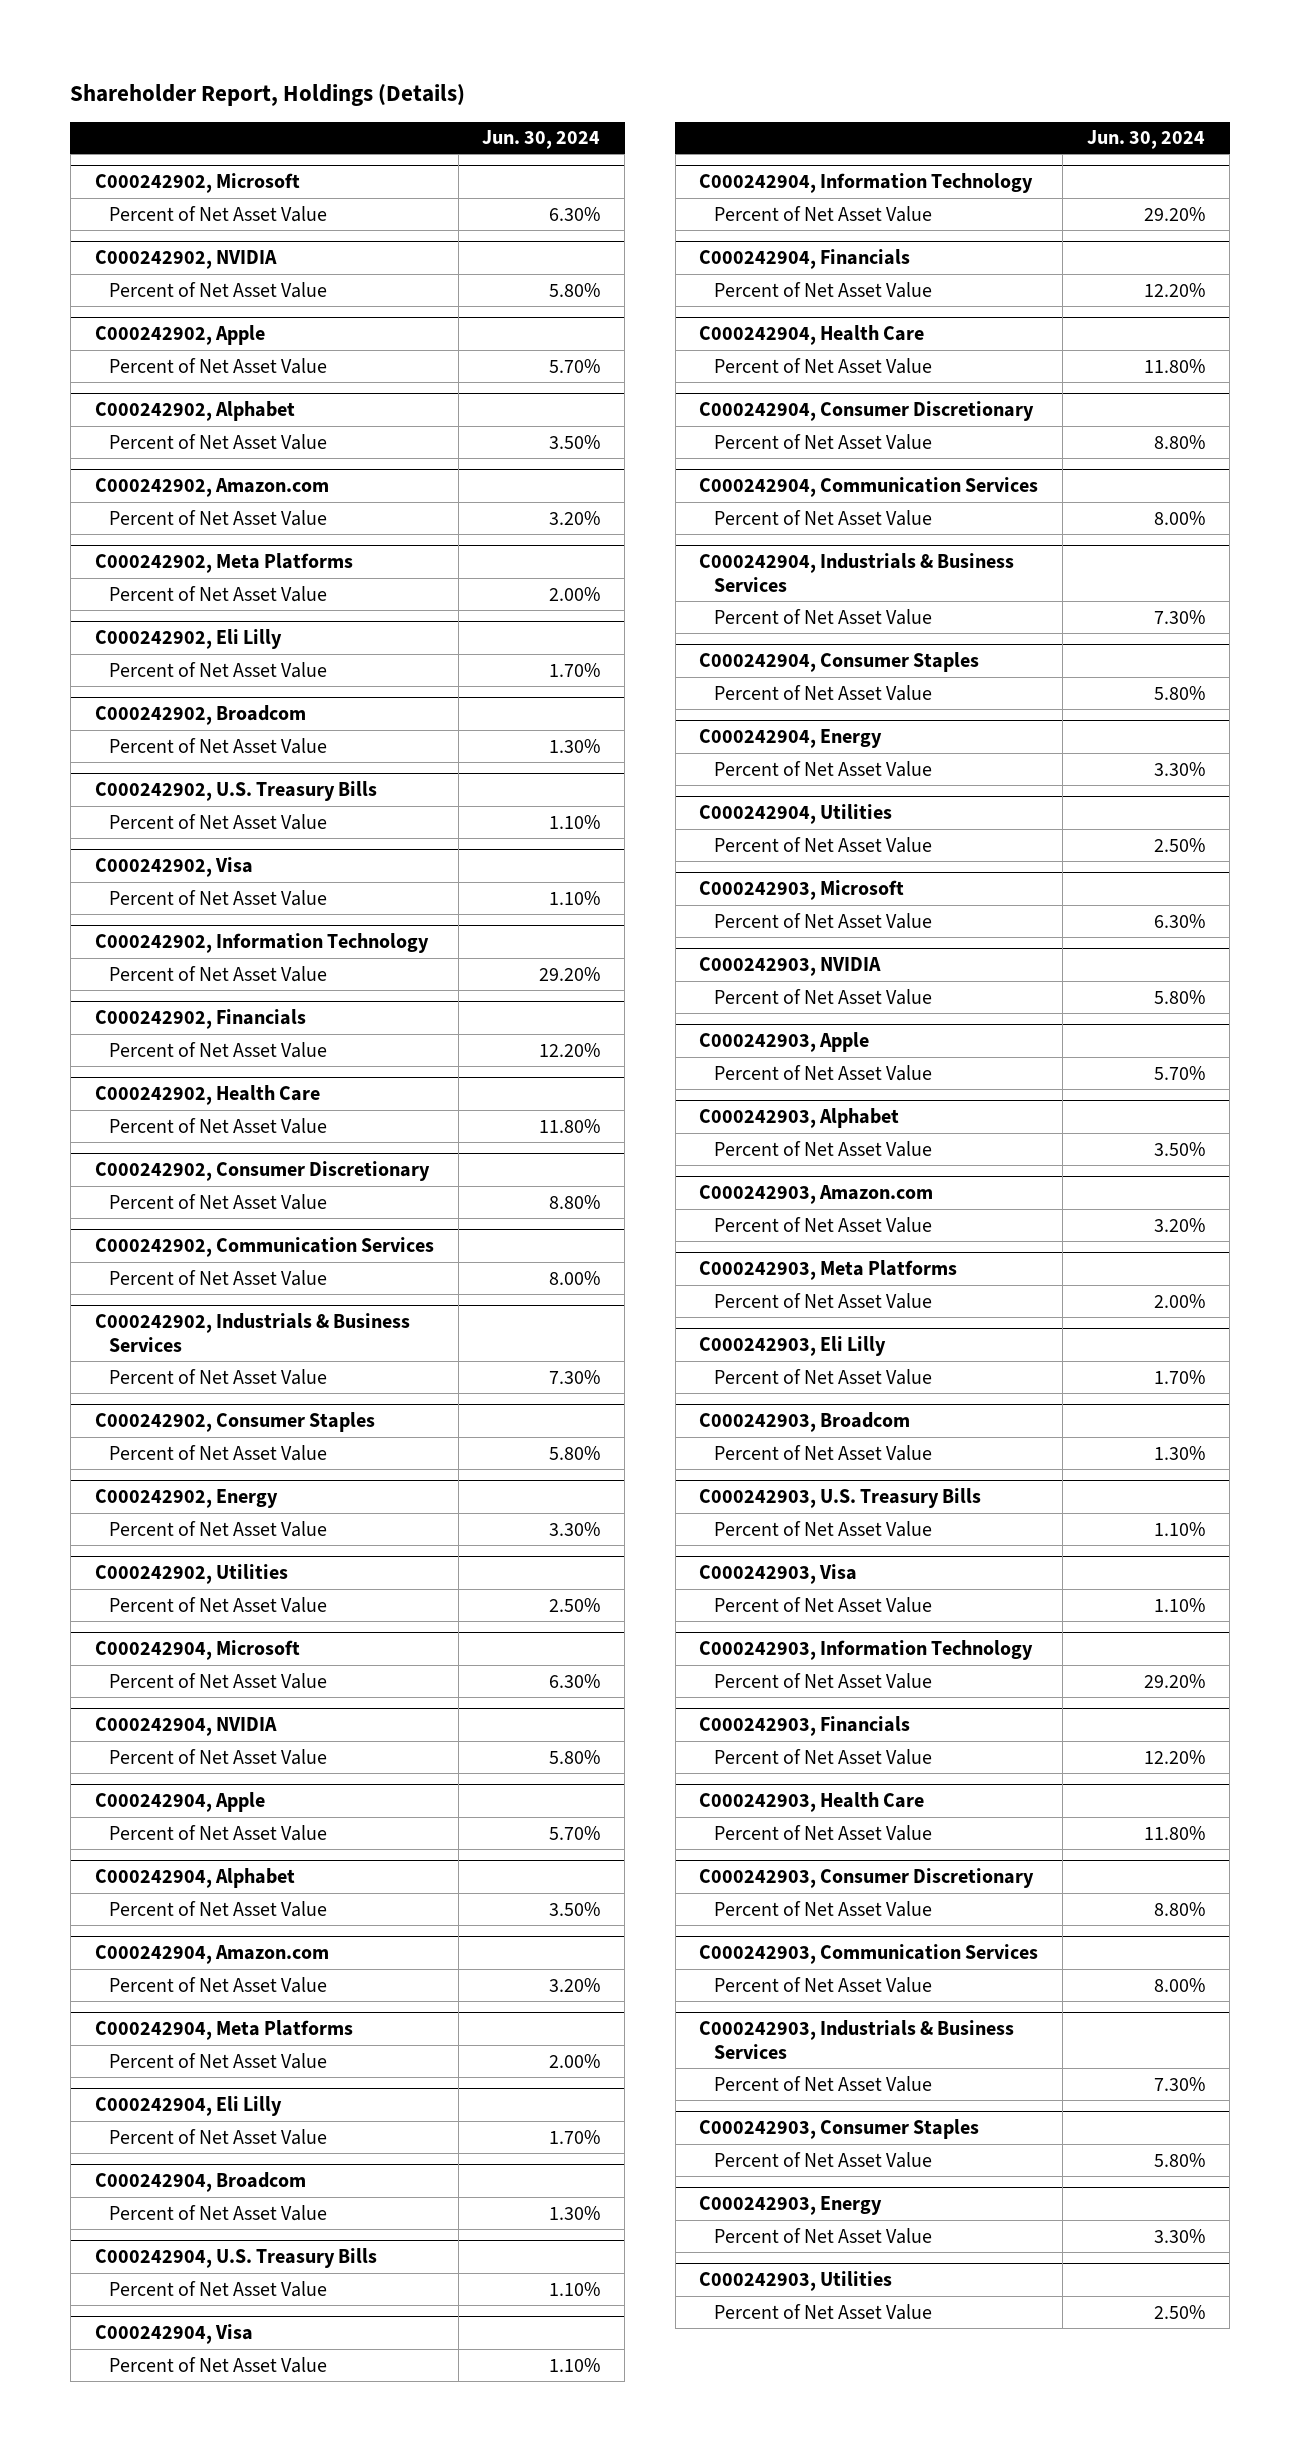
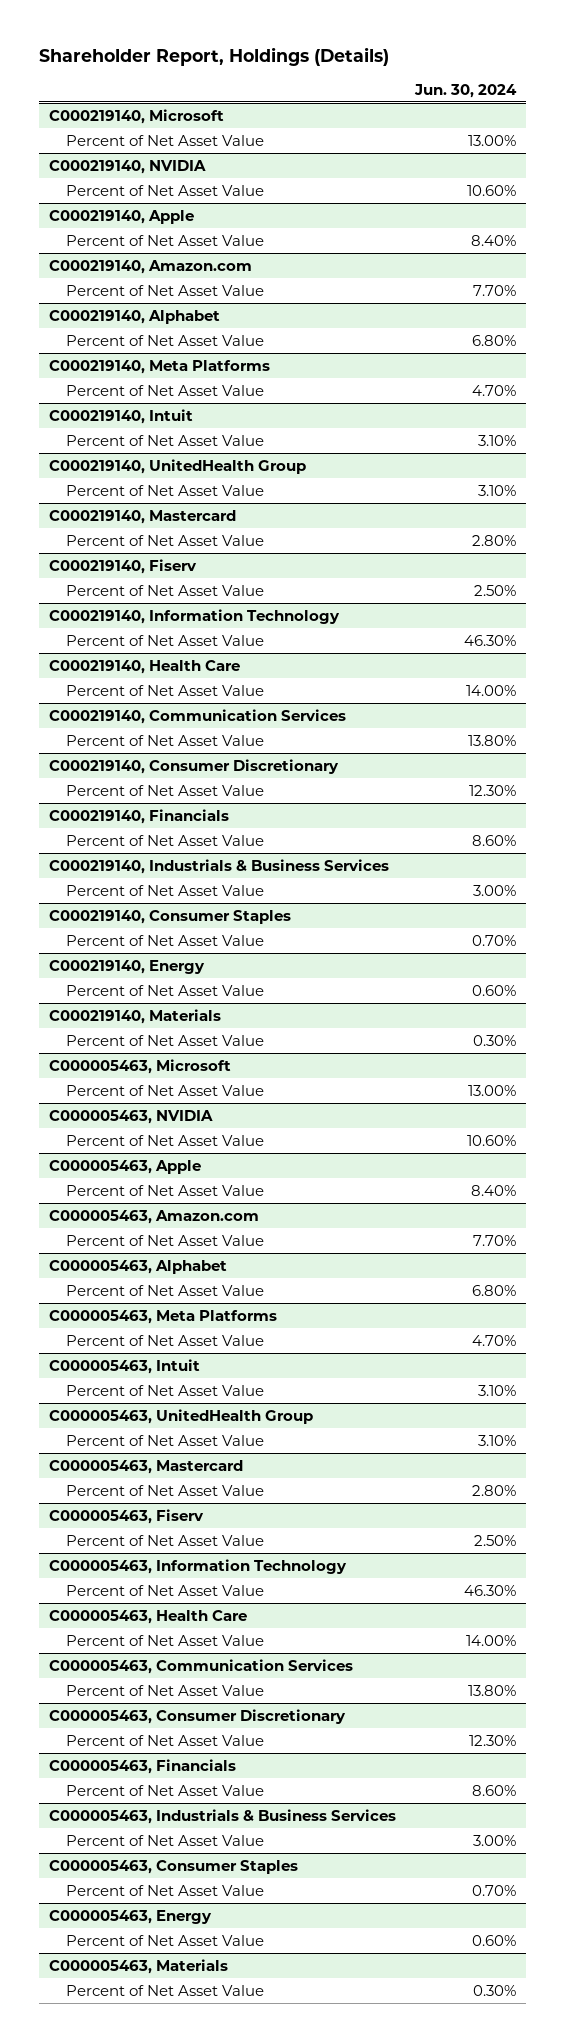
- C000242902, Microsoft
- Percent of Net Asset Value | 6.30%
- C000242902, NVIDIA
- Percent of Net Asset Value | 5.80%
- C000242902, Apple
- Percent of Net Asset Value | 5.70%
- C000242902, Alphabet
- Percent of Net Asset Value | 3.50%
- C000242902, Amazon.com
- Percent of Net Asset Value | 3.20%
- C000242902, Meta Platforms
- Percent of Net Asset Value | 2.00%
- C000242902, Eli Lilly
- Percent of Net Asset Value | 1.70%
- C000242902, Broadcom
- Percent of Net Asset Value | 1.30%
- C000242902, U.S. Treasury Bills
- Percent of Net Asset Value | 1.10%
- C000242902, Visa
- Percent of Net Asset Value | 1.10%
- C000242902, Information Technology
- Percent of Net Asset Value | 29.20%
- C000242902, Financials
- Percent of Net Asset Value | 12.20%
- C000242902, Health Care
- Percent of Net Asset Value | 11.80%
- C000242902, Consumer Discretionary
- Percent of Net Asset Value | 8.80%
- C000242902, Communication Services
- Percent of Net Asset Value | 8.00%
- C000242902, Industrials & Business Services
- Percent of Net Asset Value | 7.30%
- C000242902, Consumer Staples
- Percent of Net Asset Value | 5.80%
- C000242902, Energy
- Percent of Net Asset Value | 3.30%
- C000242902, Utilities
- Percent of Net Asset Value | 2.50%
- C000242904, Microsoft
- Percent of Net Asset Value | 6.30%
- C000242904, NVIDIA
- Percent of Net Asset Value | 5.80%
- C000242904, Apple
- Percent of Net Asset Value | 5.70%
- C000242904, Alphabet
- Percent of Net Asset Value | 3.50%
- C000242904, Amazon.com
- Percent of Net Asset Value | 3.20%
- C000242904, Meta Platforms
- Percent of Net Asset Value | 2.00%
- C000242904, Eli Lilly
- Percent of Net Asset Value | 1.70%
- C000242904, Broadcom
- Percent of Net Asset Value | 1.30%
- C000242904, U.S. Treasury Bills
- Percent of Net Asset Value | 1.10%
- C000242904, Visa
- Percent of Net Asset Value | 1.10%
- C000242904, Information Technology
- Percent of Net Asset Value | 29.20%
- C000242904, Financials
- Percent of Net Asset Value | 12.20%
- C000242904, Health Care
- Percent of Net Asset Value | 11.80%
- C000242904, Consumer Discretionary
- Percent of Net Asset Value | 8.80%
- C000242904, Communication Services
- Percent of Net Asset Value | 8.00%
- C000242904, Industrials & Business Services
- Percent of Net Asset Value | 7.30%
- C000242904, Consumer Staples
- Percent of Net Asset Value | 5.80%
- C000242904, Energy
- Percent of Net Asset Value | 3.30%
- C000242904, Utilities
+ C000219140, Microsoft
+ Percent of Net Asset Value | 13.00%
+ C000219140, NVIDIA
+ Percent of Net Asset Value | 10.60%
+ C000219140, Apple
+ Percent of Net Asset Value | 8.40%
+ C000219140, Amazon.com
+ Percent of Net Asset Value | 7.70%
+ C000219140, Alphabet
+ Percent of Net Asset Value | 6.80%
+ C000219140, Meta Platforms
+ Percent of Net Asset Value | 4.70%
+ C000219140, Intuit
+ Percent of Net Asset Value | 3.10%
+ C000219140, UnitedHealth Group
+ Percent of Net Asset Value | 3.10%
+ C000219140, Mastercard
+ Percent of Net Asset Value | 2.80%
+ C000219140, Fiserv
- C000242903, Microsoft
- Percent of Net Asset Value | 6.30%
- C000242903, NVIDIA
- Percent of Net Asset Value | 5.80%
- C000242903, Apple
- Percent of Net Asset Value | 5.70%
- C000242903, Alphabet
- Percent of Net Asset Value | 3.50%
- C000242903, Amazon.com
- Percent of Net Asset Value | 3.20%
- C000242903, Meta Platforms
- Percent of Net Asset Value | 2.00%
- C000242903, Eli Lilly
- Percent of Net Asset Value | 1.70%
- C000242903, Broadcom
- Percent of Net Asset Value | 1.30%
- C000242903, U.S. Treasury Bills
- Percent of Net Asset Value | 1.10%
- C000242903, Visa
- Percent of Net Asset Value | 1.10%
- C000242903, Information Technology
- Percent of Net Asset Value | 29.20%
- C000242903, Financials
- Percent of Net Asset Value | 12.20%
- C000242903, Health Care
- Percent of Net Asset Value | 11.80%
- C000242903, Consumer Discretionary
- Percent of Net Asset Value | 8.80%
- C000242903, Communication Services
- Percent of Net Asset Value | 8.00%
- C000242903, Industrials & Business Services
- Percent of Net Asset Value | 7.30%
- C000242903, Consumer Staples
- Percent of Net Asset Value | 5.80%
- C000242903, Energy
- Percent of Net Asset Value | 3.30%
- C000242903, Utilities
+ C000219140, Information Technology
+ Percent of Net Asset Value | 46.30%
+ C000219140, Health Care
+ Percent of Net Asset Value | 14.00%
+ C000219140, Communication Services
+ Percent of Net Asset Value | 13.80%
+ C000219140, Consumer Discretionary
+ Percent of Net Asset Value | 12.30%
+ C000219140, Financials
+ Percent of Net Asset Value | 8.60%
+ C000219140, Industrials & Business Services
+ Percent of Net Asset Value | 3.00%
+ C000219140, Consumer Staples
+ Percent of Net Asset Value | 0.70%
+ C000219140, Energy
+ Percent of Net Asset Value | 0.60%
+ C000219140, Materials
+ Percent of Net Asset Value | 0.30%
+ C000005463, Microsoft
+ Percent of Net Asset Value | 13.00%
+ C000005463, NVIDIA
+ Percent of Net Asset Value | 10.60%
+ C000005463, Apple
+ Percent of Net Asset Value | 8.40%
+ C000005463, Amazon.com
+ Percent of Net Asset Value | 7.70%
+ C000005463, Alphabet
+ Percent of Net Asset Value | 6.80%
+ C000005463, Meta Platforms
+ Percent of Net Asset Value | 4.70%
+ C000005463, Intuit
+ Percent of Net Asset Value | 3.10%
+ C000005463, UnitedHealth Group
+ Percent of Net Asset Value | 3.10%
+ C000005463, Mastercard
+ Percent of Net Asset Value | 2.80%
+ C000005463, Fiserv
+ C000005463, Information Technology
+ Percent of Net Asset Value | 46.30%
+ C000005463, Health Care
+ Percent of Net Asset Value | 14.00%
+ C000005463, Communication Services
+ Percent of Net Asset Value | 13.80%
+ C000005463, Consumer Discretionary
+ Percent of Net Asset Value | 12.30%
+ C000005463, Financials
+ Percent of Net Asset Value | 8.60%
+ C000005463, Industrials & Business Services
+ Percent of Net Asset Value | 3.00%
+ C000005463, Consumer Staples
+ Percent of Net Asset Value | 0.70%
+ C000005463, Energy
+ Percent of Net Asset Value | 0.60%
+ C000005463, Materials
+ Percent of Net Asset Value | 0.30%

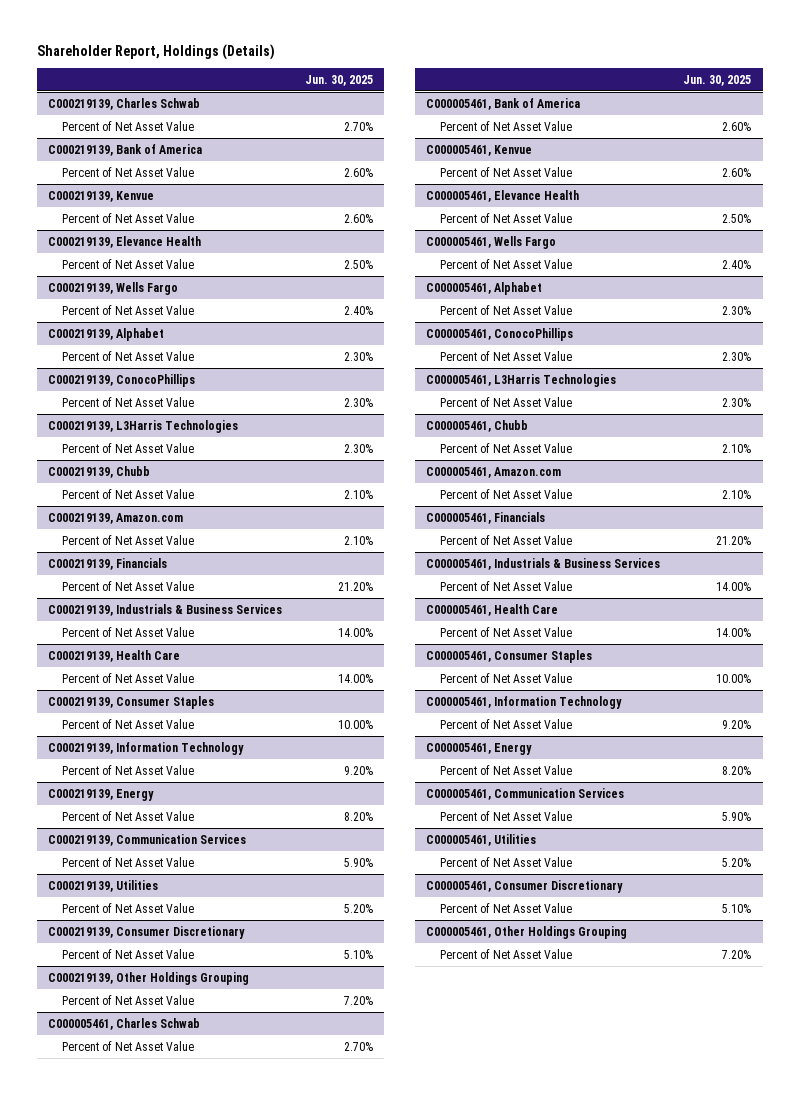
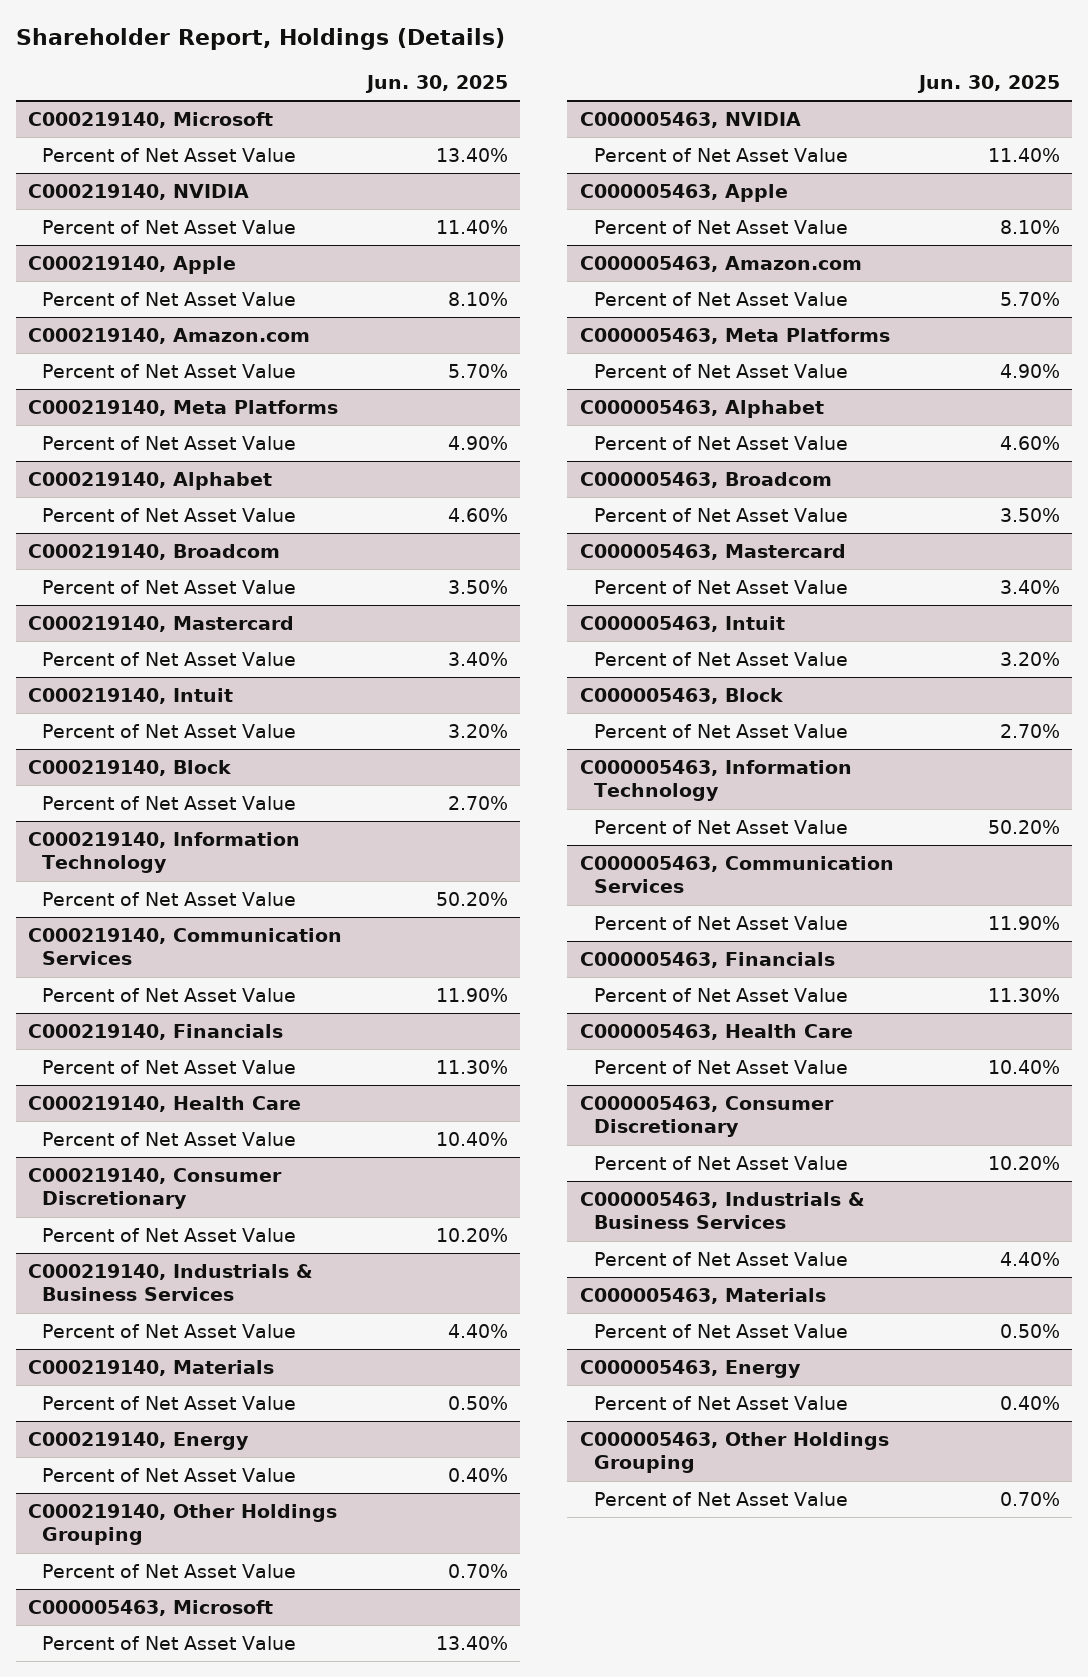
- C000219139, Charles Schwab
+ C000219140, Microsoft
+ Percent of Net Asset Value | 13.40%
+ C000219140, NVIDIA
+ Percent of Net Asset Value | 11.40%
+ C000219140, Apple
+ Percent of Net Asset Value | 8.10%
+ C000219140, Amazon.com
+ Percent of Net Asset Value | 5.70%
+ C000219140, Meta Platforms
+ Percent of Net Asset Value | 4.90%
+ C000219140, Alphabet
+ Percent of Net Asset Value | 4.60%
+ C000219140, Broadcom
+ Percent of Net Asset Value | 3.50%
+ C000219140, Mastercard
+ Percent of Net Asset Value | 3.40%
+ C000219140, Intuit
+ Percent of Net Asset Value | 3.20%
+ C000219140, Block
- C000219139, Bank of America
- Percent of Net Asset Value | 2.60%
- C000219139, Kenvue
- Percent of Net Asset Value | 2.60%
- C000219139, Elevance Health
- Percent of Net Asset Value | 2.50%
- C000219139, Wells Fargo
- Percent of Net Asset Value | 2.40%
- C000219139, Alphabet
- Percent of Net Asset Value | 2.30%
- C000219139, ConocoPhillips
- Percent of Net Asset Value | 2.30%
- C000219139, L3Harris Technologies
- Percent of Net Asset Value | 2.30%
- C000219139, Chubb
- Percent of Net Asset Value | 2.10%
- C000219139, Amazon.com
- Percent of Net Asset Value | 2.10%
- C000219139, Financials
- Percent of Net Asset Value | 21.20%
- C000219139, Industrials & Business Services
- Percent of Net Asset Value | 14.00%
- C000219139, Health Care
- Percent of Net Asset Value | 14.00%
- C000219139, Consumer Staples
- Percent of Net Asset Value | 10.00%
- C000219139, Information Technology
- Percent of Net Asset Value | 9.20%
- C000219139, Energy
- Percent of Net Asset Value | 8.20%
- C000219139, Communication Services
- Percent of Net Asset Value | 5.90%
- C000219139, Utilities
- Percent of Net Asset Value | 5.20%
- C000219139, Consumer Discretionary
- Percent of Net Asset Value | 5.10%
- C000219139, Other Holdings Grouping
- Percent of Net Asset Value | 7.20%
- C000005461, Charles Schwab
+ C000219140, Information Technology
+ Percent of Net Asset Value | 50.20%
+ C000219140, Communication Services
+ Percent of Net Asset Value | 11.90%
+ C000219140, Financials
+ Percent of Net Asset Value | 11.30%
+ C000219140, Health Care
+ Percent of Net Asset Value | 10.40%
+ C000219140, Consumer Discretionary
+ Percent of Net Asset Value | 10.20%
+ C000219140, Industrials & Business Services
+ Percent of Net Asset Value | 4.40%
+ C000219140, Materials
+ Percent of Net Asset Value | 0.50%
+ C000219140, Energy
+ Percent of Net Asset Value | 0.40%
+ C000219140, Other Holdings Grouping
+ Percent of Net Asset Value | 0.70%
+ C000005463, Microsoft
+ Percent of Net Asset Value | 13.40%
+ C000005463, NVIDIA
+ Percent of Net Asset Value | 11.40%
+ C000005463, Apple
+ Percent of Net Asset Value | 8.10%
+ C000005463, Amazon.com
+ Percent of Net Asset Value | 5.70%
+ C000005463, Meta Platforms
+ Percent of Net Asset Value | 4.90%
+ C000005463, Alphabet
+ Percent of Net Asset Value | 4.60%
+ C000005463, Broadcom
+ Percent of Net Asset Value | 3.50%
+ C000005463, Mastercard
+ Percent of Net Asset Value | 3.40%
+ C000005463, Intuit
+ Percent of Net Asset Value | 3.20%
+ C000005463, Block
- C000005461, Bank of America
- Percent of Net Asset Value | 2.60%
- C000005461, Kenvue
- Percent of Net Asset Value | 2.60%
- C000005461, Elevance Health
- Percent of Net Asset Value | 2.50%
- C000005461, Wells Fargo
- Percent of Net Asset Value | 2.40%
- C000005461, Alphabet
- Percent of Net Asset Value | 2.30%
- C000005461, ConocoPhillips
- Percent of Net Asset Value | 2.30%
- C000005461, L3Harris Technologies
- Percent of Net Asset Value | 2.30%
- C000005461, Chubb
- Percent of Net Asset Value | 2.10%
- C000005461, Amazon.com
- Percent of Net Asset Value | 2.10%
- C000005461, Financials
- Percent of Net Asset Value | 21.20%
- C000005461, Industrials & Business Services
- Percent of Net Asset Value | 14.00%
- C000005461, Health Care
- Percent of Net Asset Value | 14.00%
- C000005461, Consumer Staples
- Percent of Net Asset Value | 10.00%
- C000005461, Information Technology
- Percent of Net Asset Value | 9.20%
- C000005461, Energy
- Percent of Net Asset Value | 8.20%
- C000005461, Communication Services
- Percent of Net Asset Value | 5.90%
- C000005461, Utilities
- Percent of Net Asset Value | 5.20%
- C000005461, Consumer Discretionary
- Percent of Net Asset Value | 5.10%
- C000005461, Other Holdings Grouping
- Percent of Net Asset Value | 7.20%
+ C000005463, Information Technology
+ Percent of Net Asset Value | 50.20%
+ C000005463, Communication Services
+ Percent of Net Asset Value | 11.90%
+ C000005463, Financials
+ Percent of Net Asset Value | 11.30%
+ C000005463, Health Care
+ Percent of Net Asset Value | 10.40%
+ C000005463, Consumer Discretionary
+ Percent of Net Asset Value | 10.20%
+ C000005463, Industrials & Business Services
+ Percent of Net Asset Value | 4.40%
+ C000005463, Materials
+ Percent of Net Asset Value | 0.50%
+ C000005463, Energy
+ Percent of Net Asset Value | 0.40%
+ C000005463, Other Holdings Grouping
+ Percent of Net Asset Value | 0.70%

